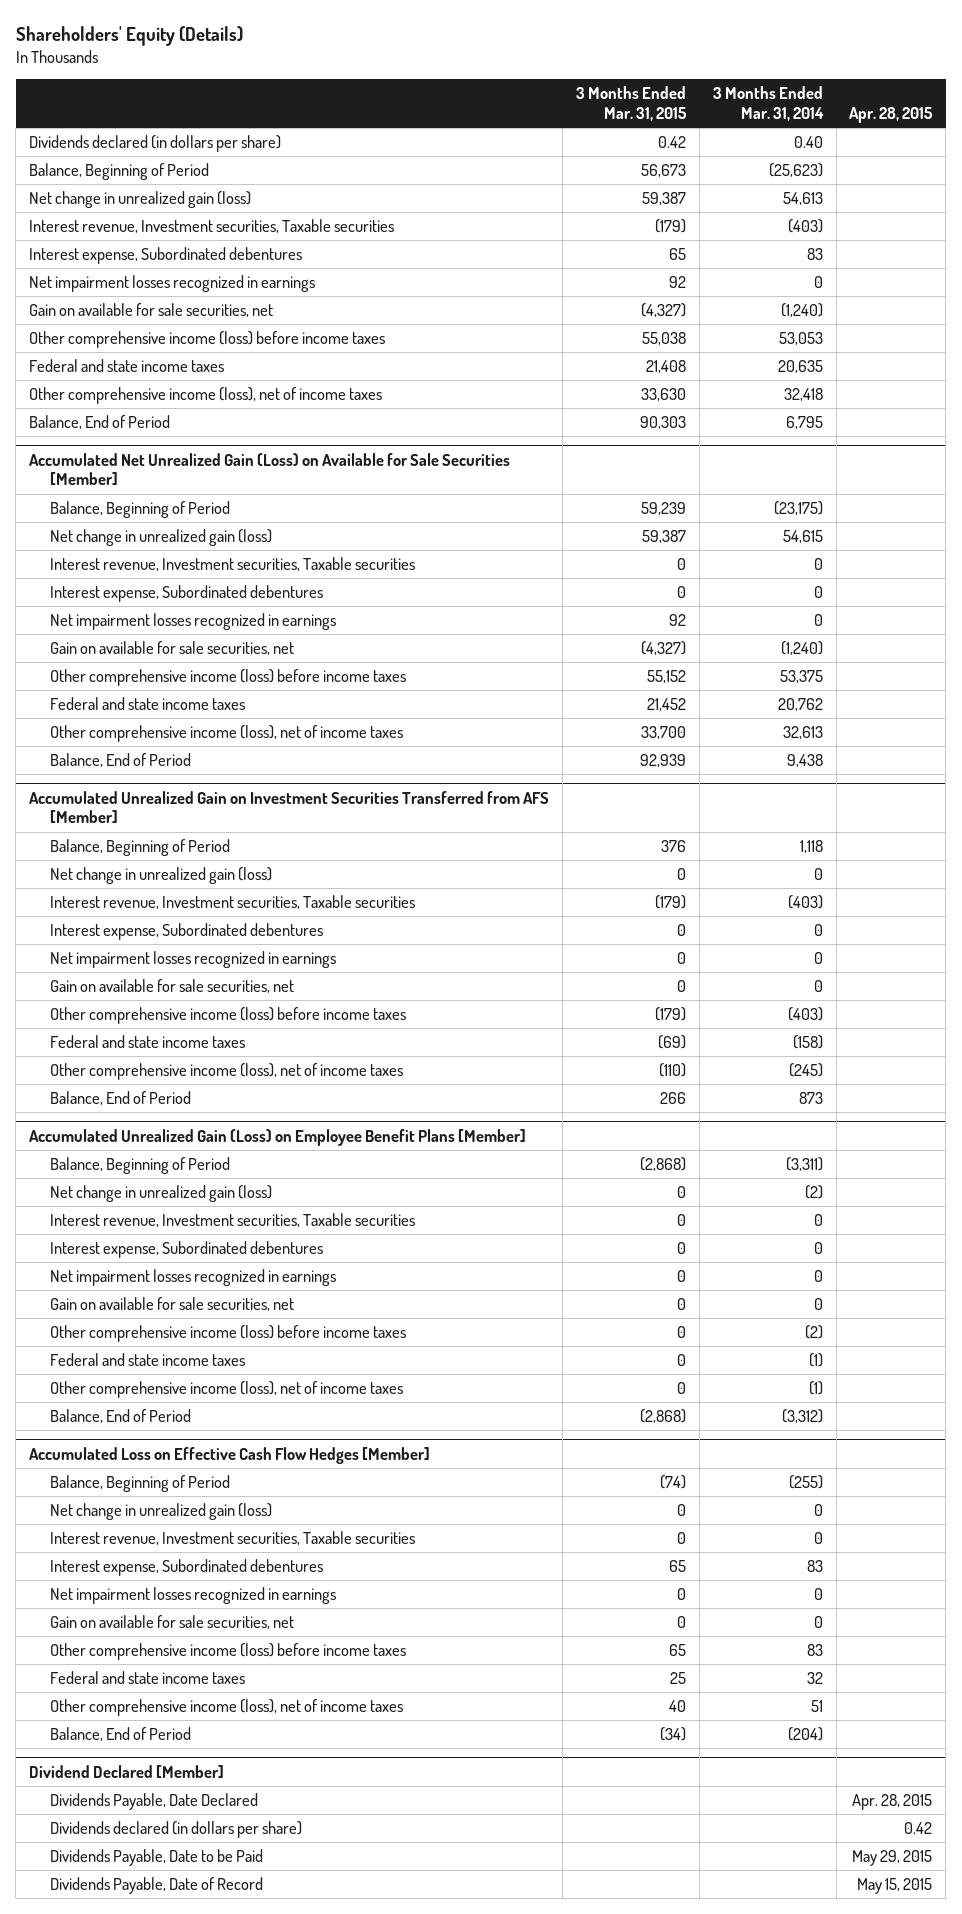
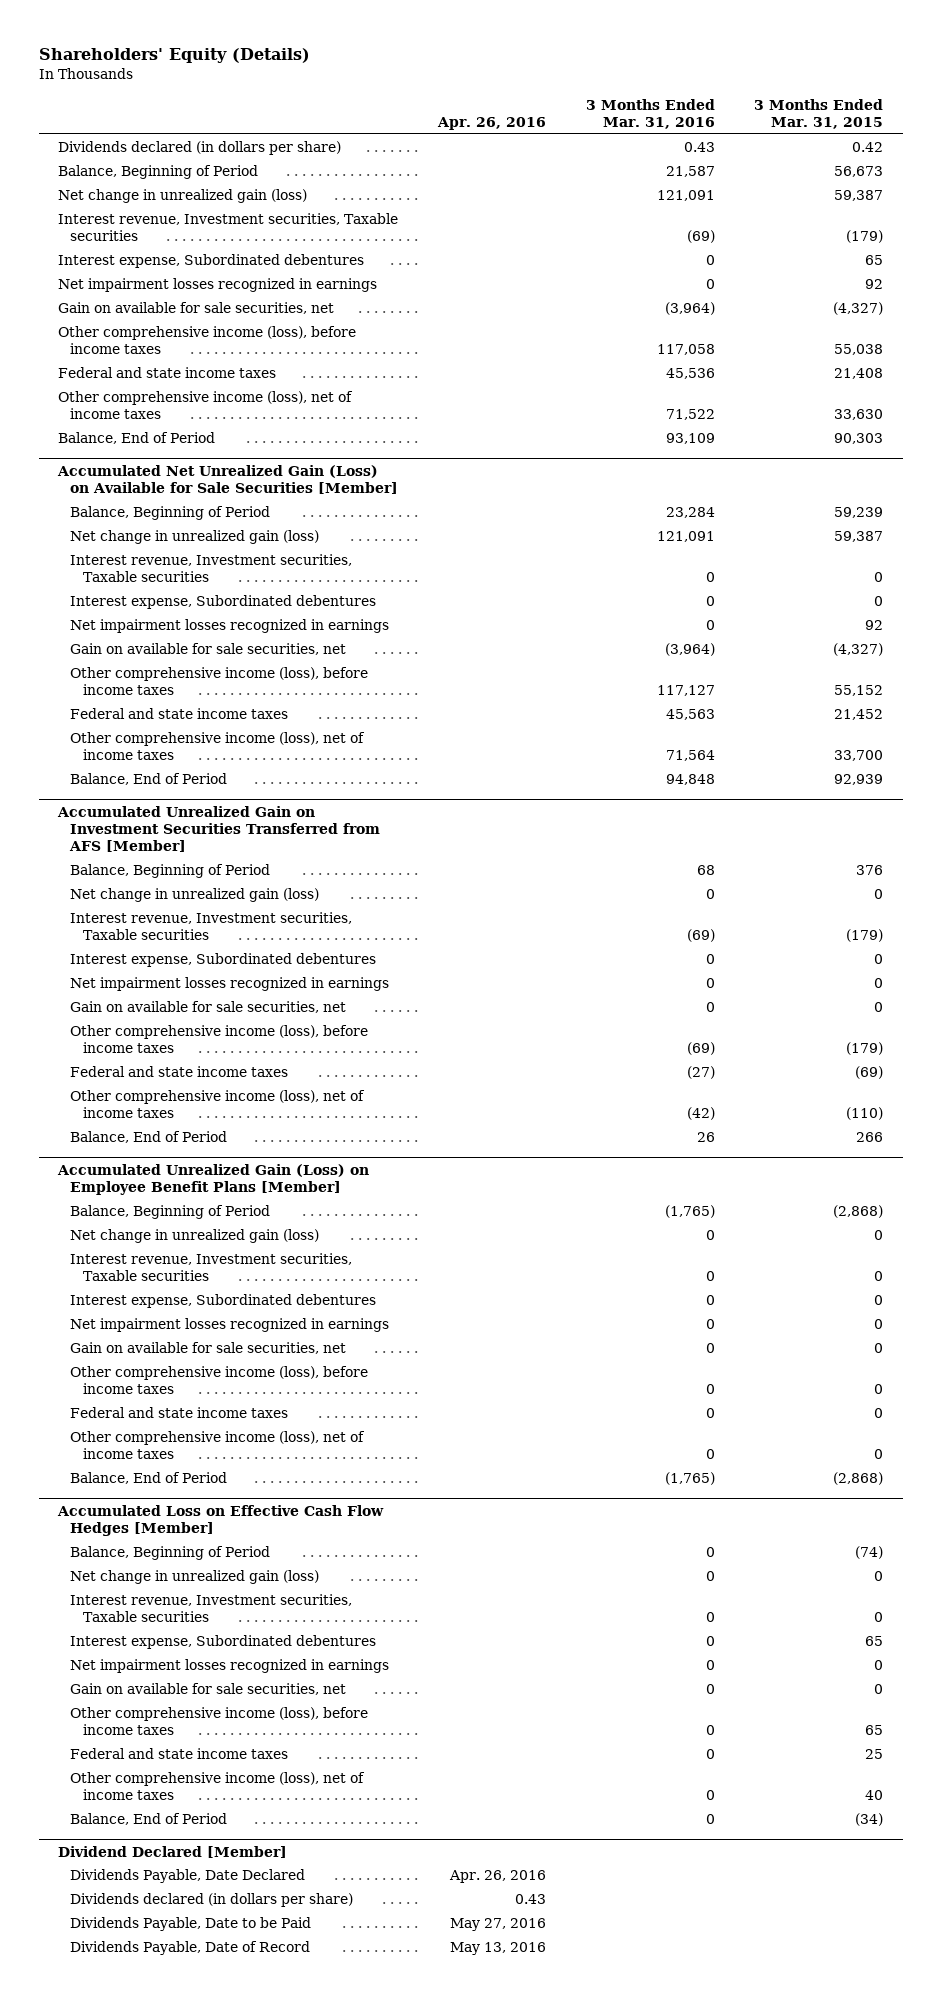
- | 3 Months Ended Mar. 31, 2015 | 3 Months Ended Mar. 31, 2014 | Apr. 28, 2015
+ | Apr. 26, 2016 | 3 Months Ended Mar. 31, 2016 | 3 Months Ended Mar. 31, 2015
- Other comprehensive income (loss) before income taxes | 55,038 | 53,053 |
+ Other comprehensive income (loss), before income taxes | | 117,058 | 55,038
@ Accumulated Net Unrealized Gain (Loss) on Available for Sale Securities [Member]
- Other comprehensive income (loss) before income taxes | 55,152 | 53,375 |
+ Other comprehensive income (loss), before income taxes | | 117,127 | 55,152
@ Accumulated Unrealized Gain on Investment Securities Transferred from AFS [Member]
- Other comprehensive income (loss) before income taxes | (179) | (403) |
+ Other comprehensive income (loss), before income taxes | | (69) | (179)
@ Accumulated Unrealized Gain (Loss) on Employee Benefit Plans [Member]
- Other comprehensive income (loss) before income taxes | 0 | (2) |
+ Other comprehensive income (loss), before income taxes | | 0 | 0
@ Accumulated Loss on Effective Cash Flow Hedges [Member]
- Other comprehensive income (loss) before income taxes | 65 | 83 |
+ Other comprehensive income (loss), before income taxes | | 0 | 65

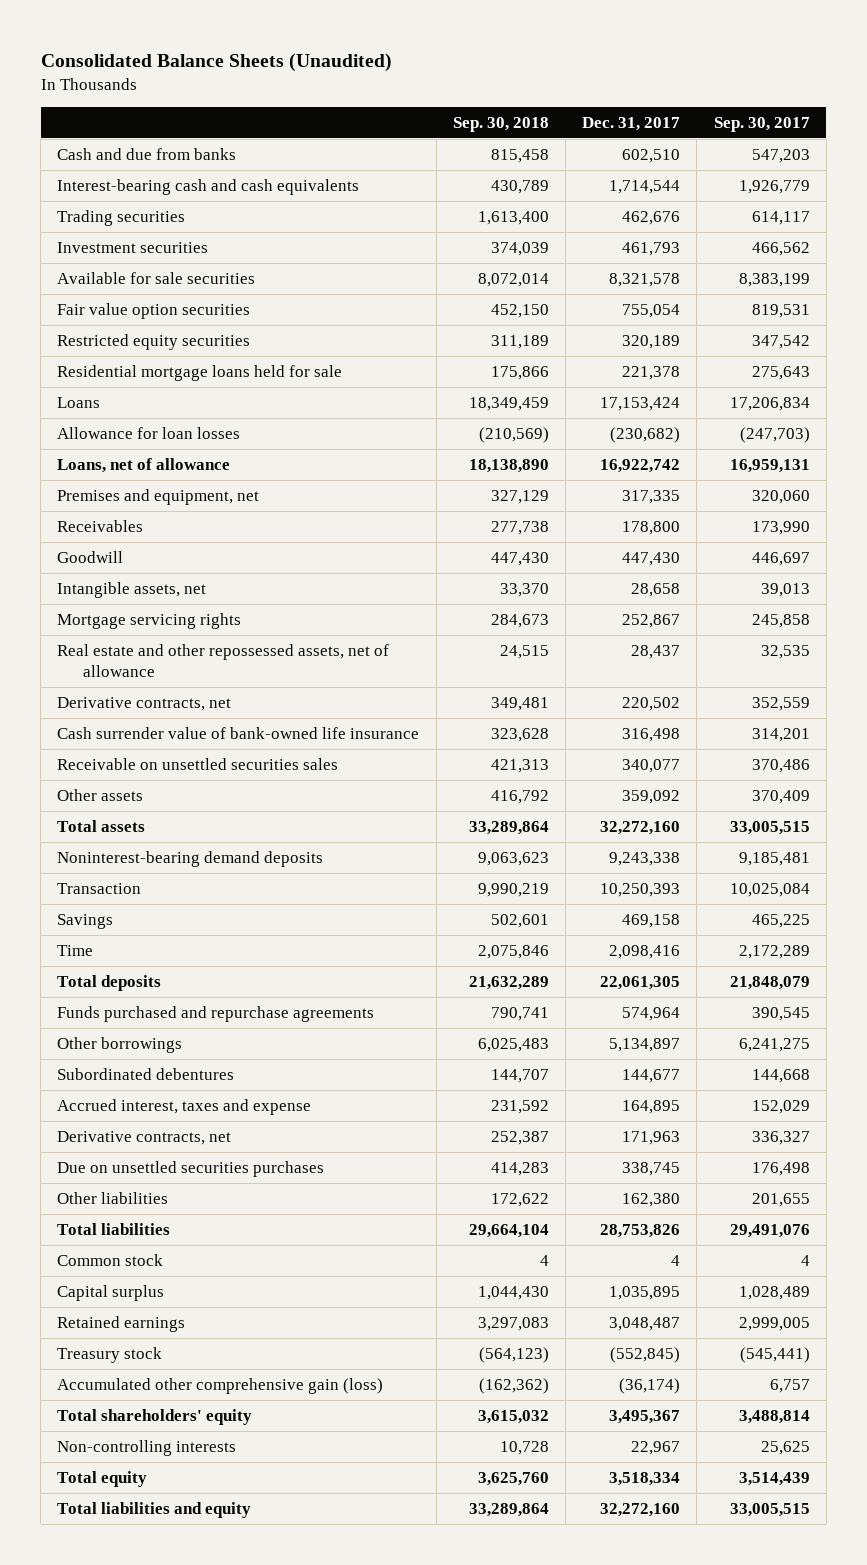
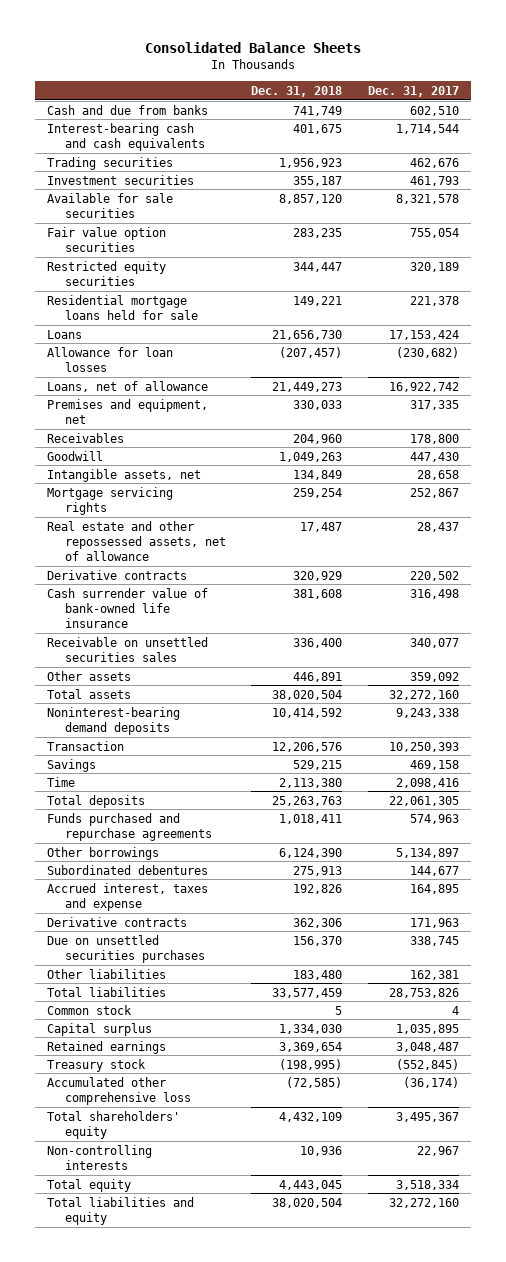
- Consolidated Balance Sheets (Unaudited)
+ Consolidated Balance Sheets
- | Sep. 30, 2018 | Dec. 31, 2017 | Sep. 30, 2017
+ | Dec. 31, 2018 | Dec. 31, 2017
- Derivative contracts, net | 349,481 | 220,502 | 352,559
+ Derivative contracts | 320,929 | 220,502
- Funds purchased and repurchase agreements | 790,741 | 574,964 | 390,545
+ Funds purchased and repurchase agreements | 1,018,411 | 574,963
- Derivative contracts, net | 252,387 | 171,963 | 336,327
+ Derivative contracts | 362,306 | 171,963
- Other liabilities | 172,622 | 162,380 | 201,655
+ Other liabilities | 183,480 | 162,381
- Accumulated other comprehensive gain (loss) | (162,362) | (36,174) | 6,757
+ Accumulated other comprehensive loss | (72,585) | (36,174)

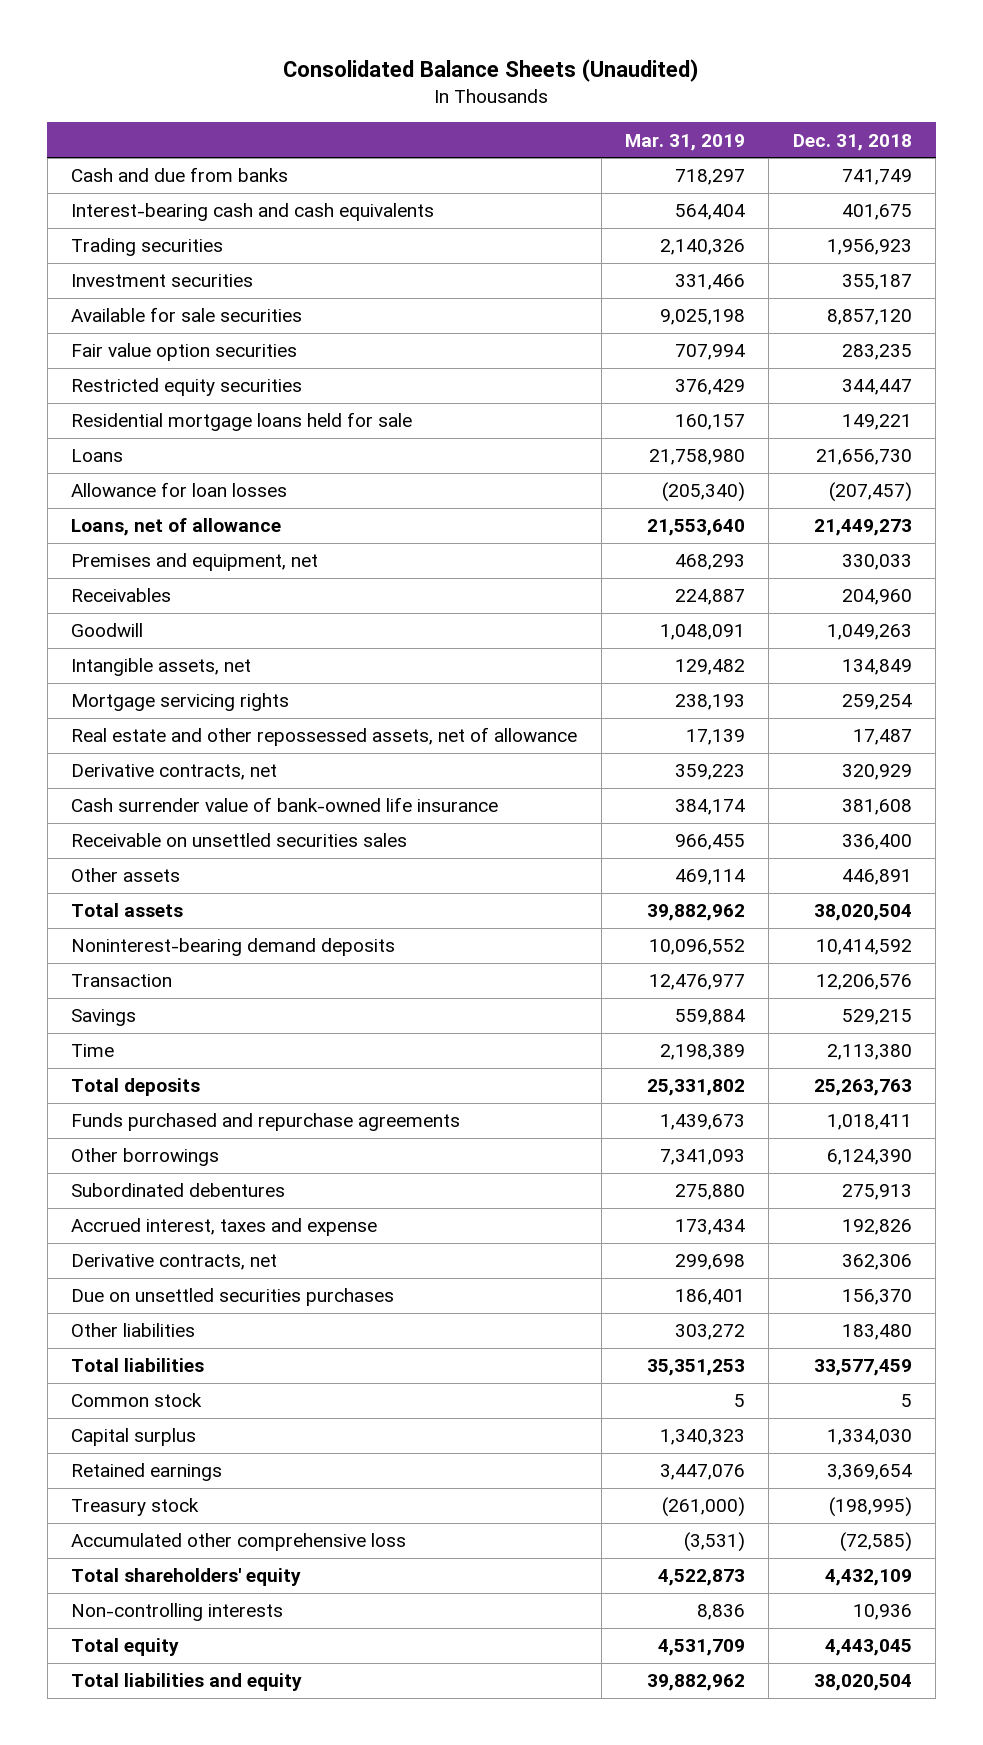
- Consolidated Balance Sheets
+ Consolidated Balance Sheets (Unaudited)
- | Dec. 31, 2018 | Dec. 31, 2017
+ | Mar. 31, 2019 | Dec. 31, 2018
- Derivative contracts | 320,929 | 220,502
+ Derivative contracts, net | 359,223 | 320,929
- Derivative contracts | 362,306 | 171,963
+ Derivative contracts, net | 299,698 | 362,306

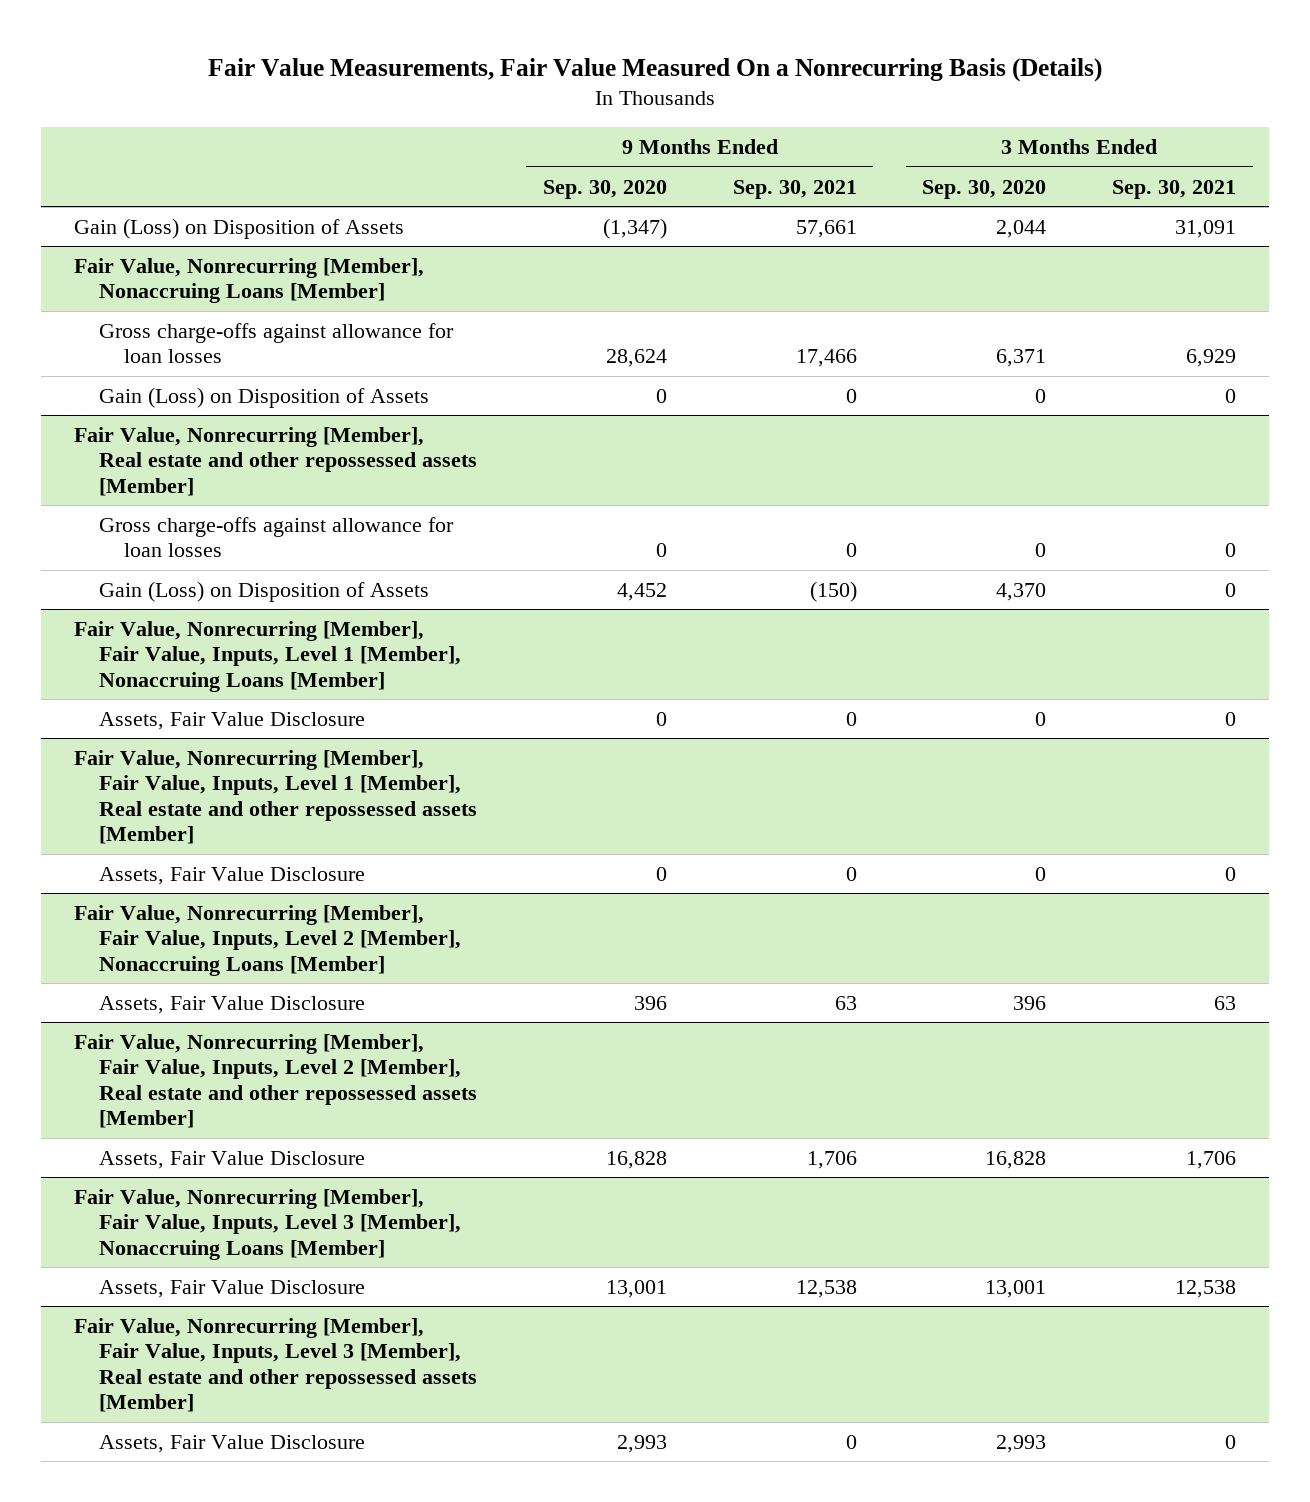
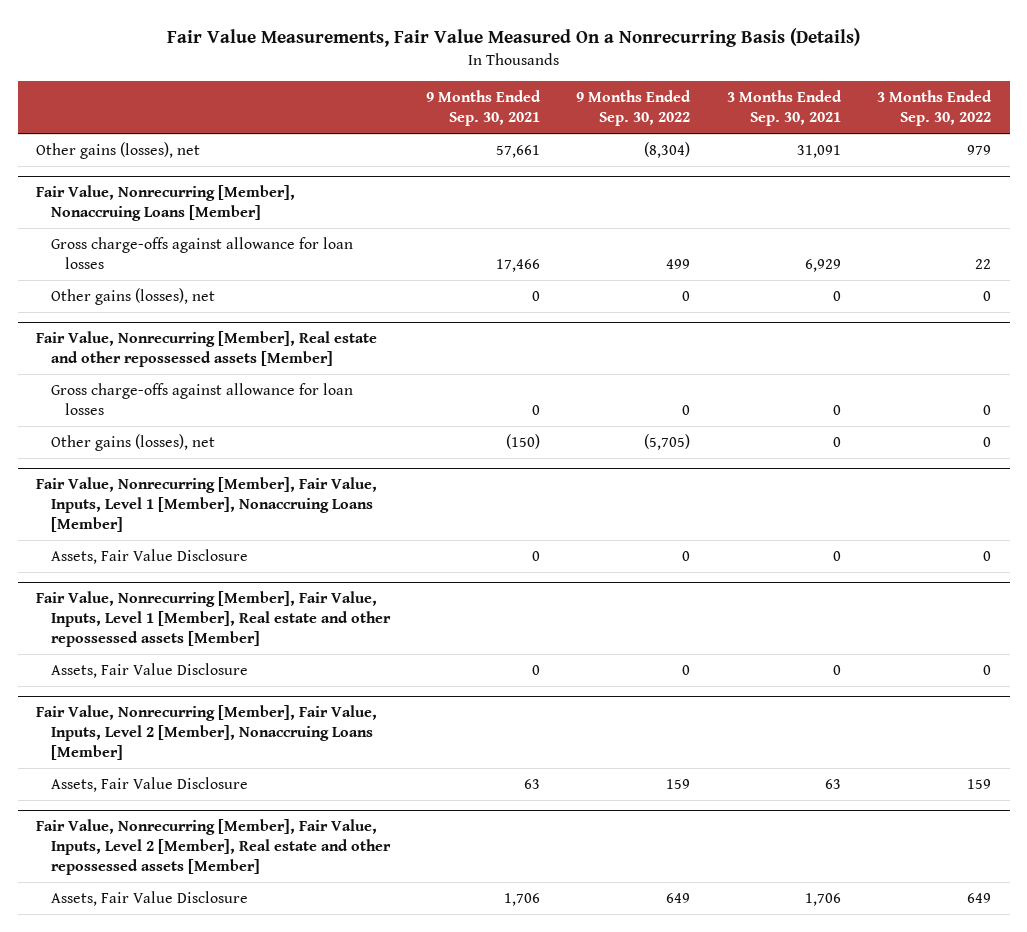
- | 9 Months Ended Sep. 30, 2020 | 9 Months Ended Sep. 30, 2021 | 3 Months Ended Sep. 30, 2020 | 3 Months Ended Sep. 30, 2021
+ | 9 Months Ended Sep. 30, 2021 | 9 Months Ended Sep. 30, 2022 | 3 Months Ended Sep. 30, 2021 | 3 Months Ended Sep. 30, 2022
- Gain (Loss) on Disposition of Assets | (1,347) | 57,661 | 2,044 | 31,091
+ Other gains (losses), net | 57,661 | (8,304) | 31,091 | 979
@ Fair Value, Nonrecurring [Member], Nonaccruing Loans [Member]
- Gain (Loss) on Disposition of Assets | 0 | 0 | 0 | 0
+ Other gains (losses), net | 0 | 0 | 0 | 0
@ Fair Value, Nonrecurring [Member], Real estate and other repossessed assets [Member]
- Gain (Loss) on Disposition of Assets | 4,452 | (150) | 4,370 | 0
+ Other gains (losses), net | (150) | (5,705) | 0 | 0
- Fair Value, Nonrecurring [Member], Fair Value, Inputs, Level 3 [Member], Nonaccruing Loans [Member]
- Assets, Fair Value Disclosure | 13,001 | 12,538 | 13,001 | 12,538
- Fair Value, Nonrecurring [Member], Fair Value, Inputs, Level 3 [Member], Real estate and other repossessed assets [Member]
- Assets, Fair Value Disclosure | 2,993 | 0 | 2,993 | 0

